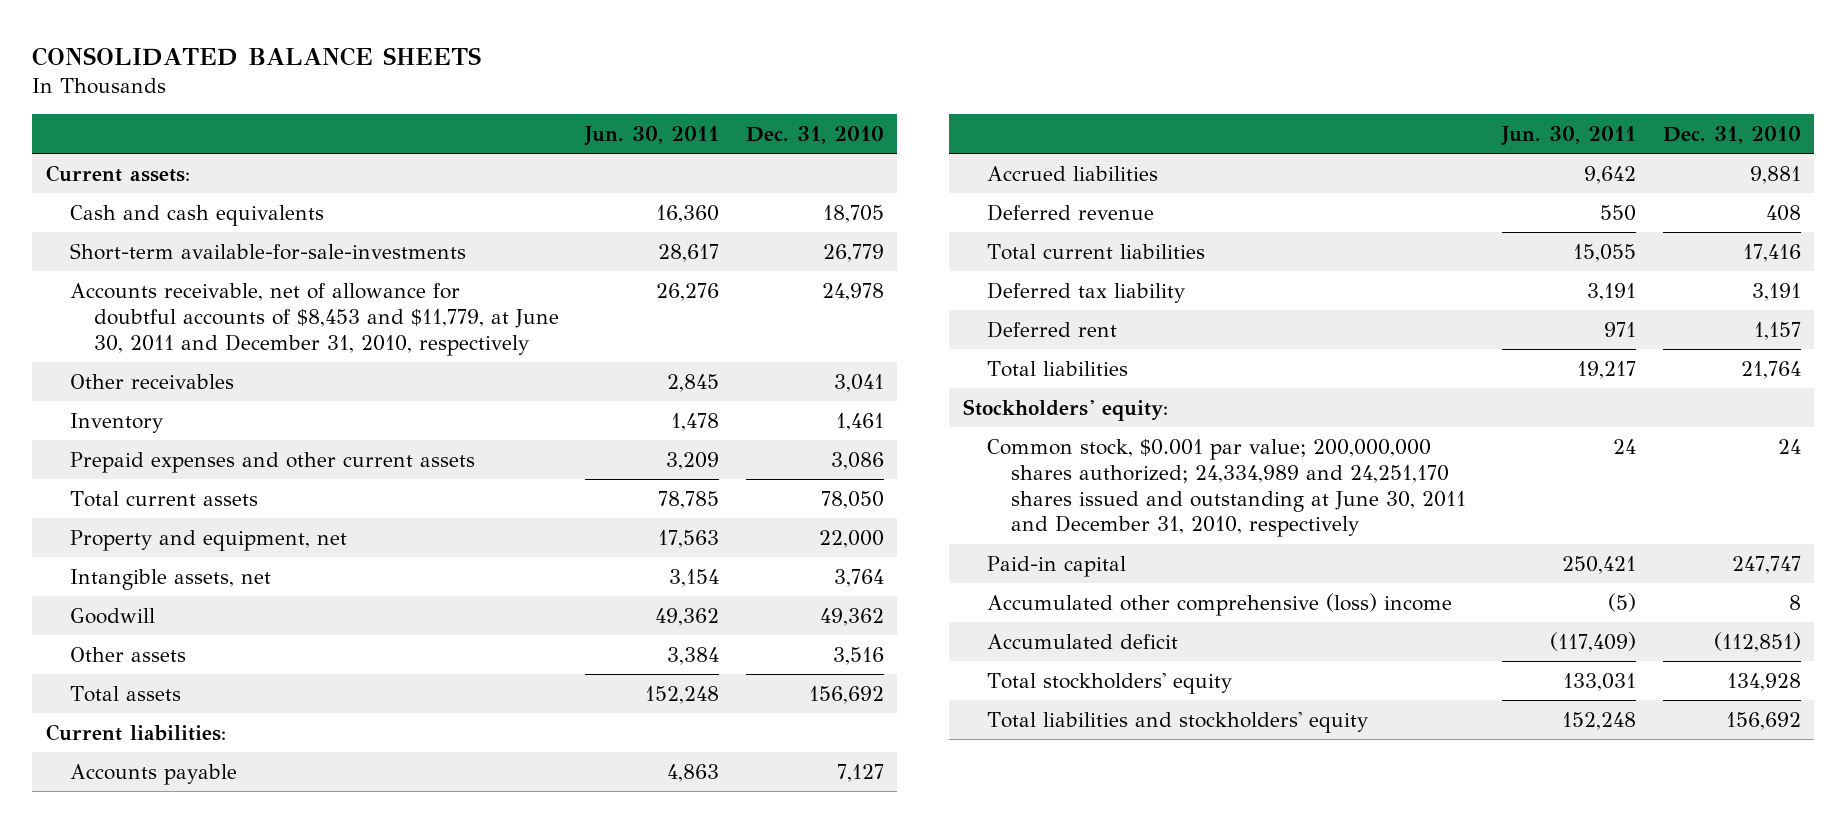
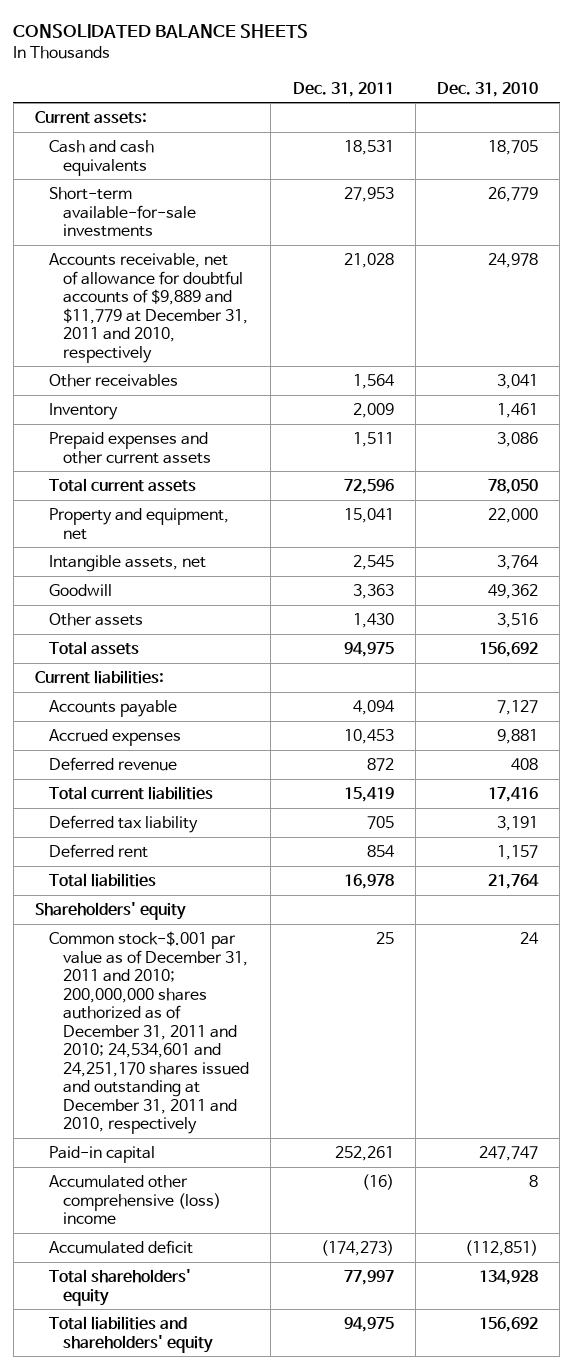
- | Jun. 30, 2011 | Dec. 31, 2010
+ | Dec. 31, 2011 | Dec. 31, 2010
- Short-term available-for-sale-investments | 28,617 | 26,779
- Accounts receivable, net of allowance for doubtful accounts of $8,453 and $11,779, at June 30, 2011 and December 31, 2010, respectively | 26,276 | 24,978
+ Short-term available-for-sale investments | 27,953 | 26,779
+ Accounts receivable, net of allowance for doubtful accounts of $9,889 and $11,779 at December 31, 2011 and 2010, respectively | 21,028 | 24,978
- Accrued liabilities | 9,642 | 9,881
+ Accrued expenses | 10,453 | 9,881
- Stockholders' equity:
- Common stock, $0.001 par value; 200,000,000 shares authorized; 24,334,989 and 24,251,170 shares issued and outstanding at June 30, 2011 and December 31, 2010, respectively | 24 | 24
+ Shareholders' equity
+ Common stock-$.001 par value as of December 31, 2011 and 2010; 200,000,000 shares authorized as of December 31, 2011 and 2010; 24,534,601 and 24,251,170 shares issued and outstanding at December 31, 2011 and 2010, respectively | 25 | 24
- Total stockholders' equity | 133,031 | 134,928
- Total liabilities and stockholders' equity | 152,248 | 156,692
+ Total shareholders' equity | 77,997 | 134,928
+ Total liabilities and shareholders' equity | 94,975 | 156,692

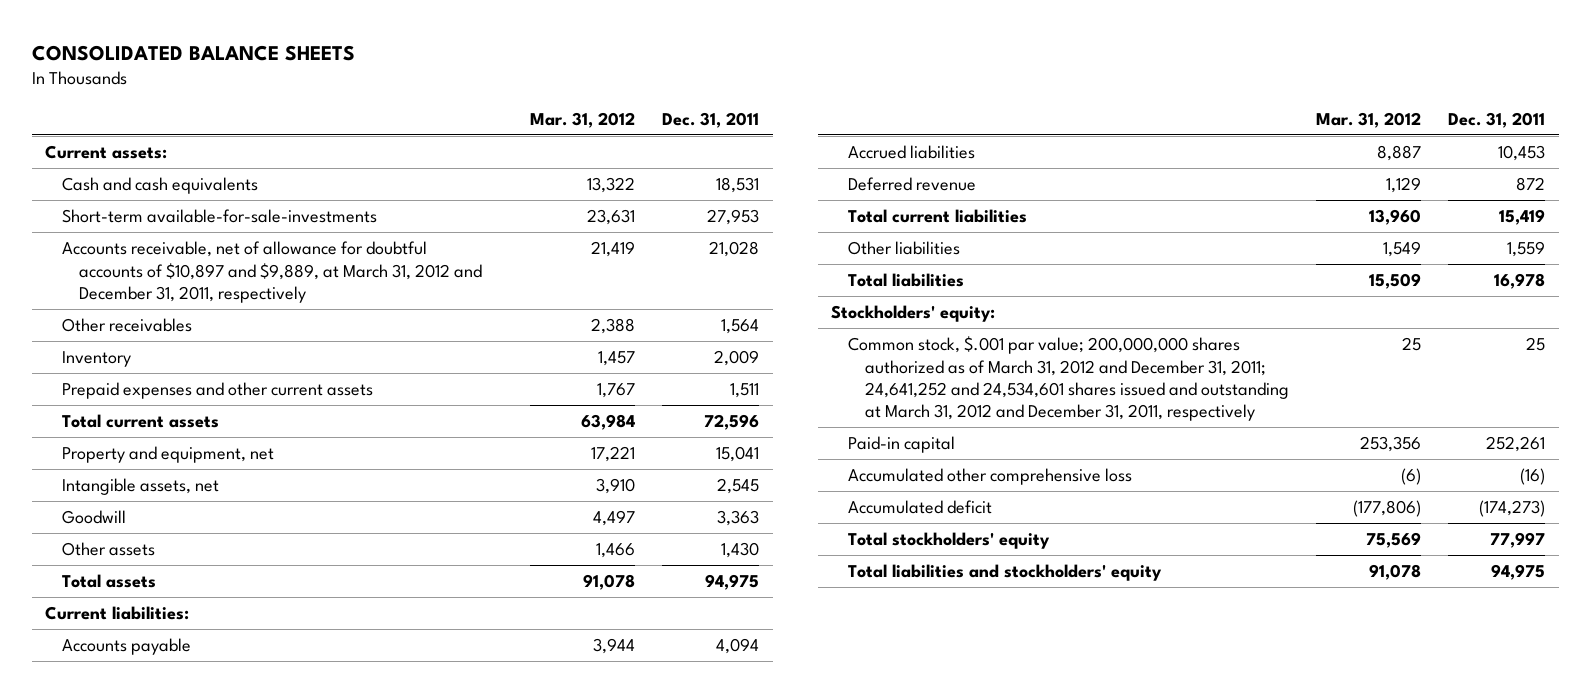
- | Dec. 31, 2011 | Dec. 31, 2010
+ | Mar. 31, 2012 | Dec. 31, 2011
- Short-term available-for-sale investments | 27,953 | 26,779
- Accounts receivable, net of allowance for doubtful accounts of $9,889 and $11,779 at December 31, 2011 and 2010, respectively | 21,028 | 24,978
+ Short-term available-for-sale-investments | 23,631 | 27,953
+ Accounts receivable, net of allowance for doubtful accounts of $10,897 and $9,889, at March 31, 2012 and December 31, 2011, respectively | 21,419 | 21,028
- Accrued expenses | 10,453 | 9,881
+ Accrued liabilities | 8,887 | 10,453
- Deferred tax liability | 705 | 3,191
- Deferred rent | 854 | 1,157
+ Other liabilities | 1,549 | 1,559
- Shareholders' equity
- Common stock-$.001 par value as of December 31, 2011 and 2010; 200,000,000 shares authorized as of December 31, 2011 and 2010; 24,534,601 and 24,251,170 shares issued and outstanding at December 31, 2011 and 2010, respectively | 25 | 24
+ Stockholders' equity:
+ Common stock, $.001 par value; 200,000,000 shares authorized as of March 31, 2012 and December 31, 2011; 24,641,252 and 24,534,601 shares issued and outstanding at March 31, 2012 and December 31, 2011, respectively | 25 | 25
- Accumulated other comprehensive (loss) income | (16) | 8
+ Accumulated other comprehensive loss | (6) | (16)
- Total shareholders' equity | 77,997 | 134,928
- Total liabilities and shareholders' equity | 94,975 | 156,692
+ Total stockholders' equity | 75,569 | 77,997
+ Total liabilities and stockholders' equity | 91,078 | 94,975

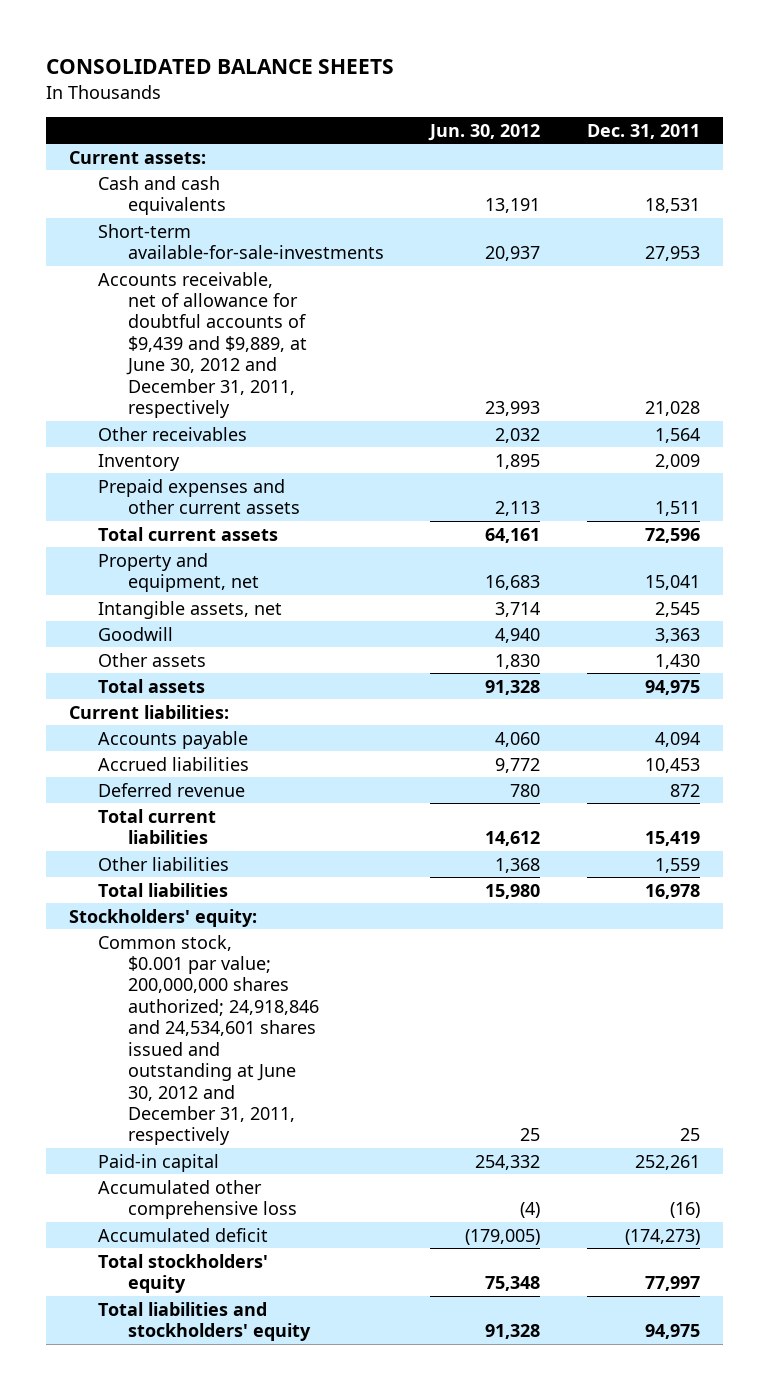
- | Mar. 31, 2012 | Dec. 31, 2011
+ | Jun. 30, 2012 | Dec. 31, 2011
- Accounts receivable, net of allowance for doubtful accounts of $10,897 and $9,889, at March 31, 2012 and December 31, 2011, respectively | 21,419 | 21,028
+ Accounts receivable, net of allowance for doubtful accounts of $9,439 and $9,889, at June 30, 2012 and December 31, 2011, respectively | 23,993 | 21,028
- Common stock, $.001 par value; 200,000,000 shares authorized as of March 31, 2012 and December 31, 2011; 24,641,252 and 24,534,601 shares issued and outstanding at March 31, 2012 and December 31, 2011, respectively | 25 | 25
+ Common stock, $0.001 par value; 200,000,000 shares authorized; 24,918,846 and 24,534,601 shares issued and outstanding at June 30, 2012 and December 31, 2011, respectively | 25 | 25

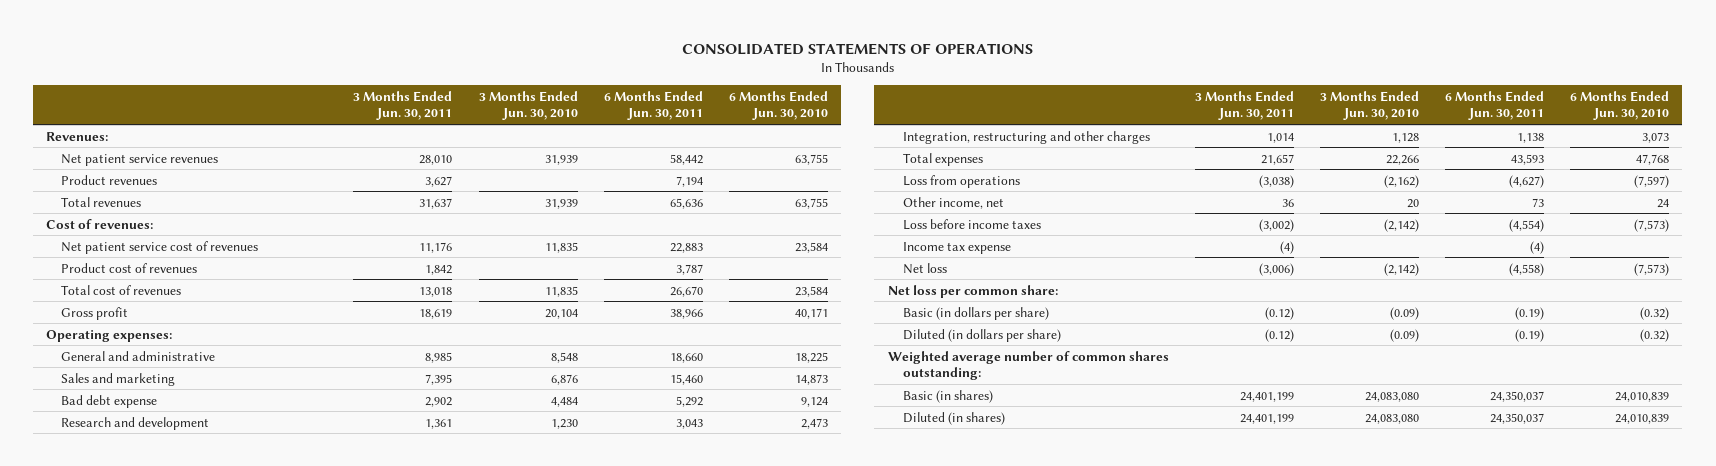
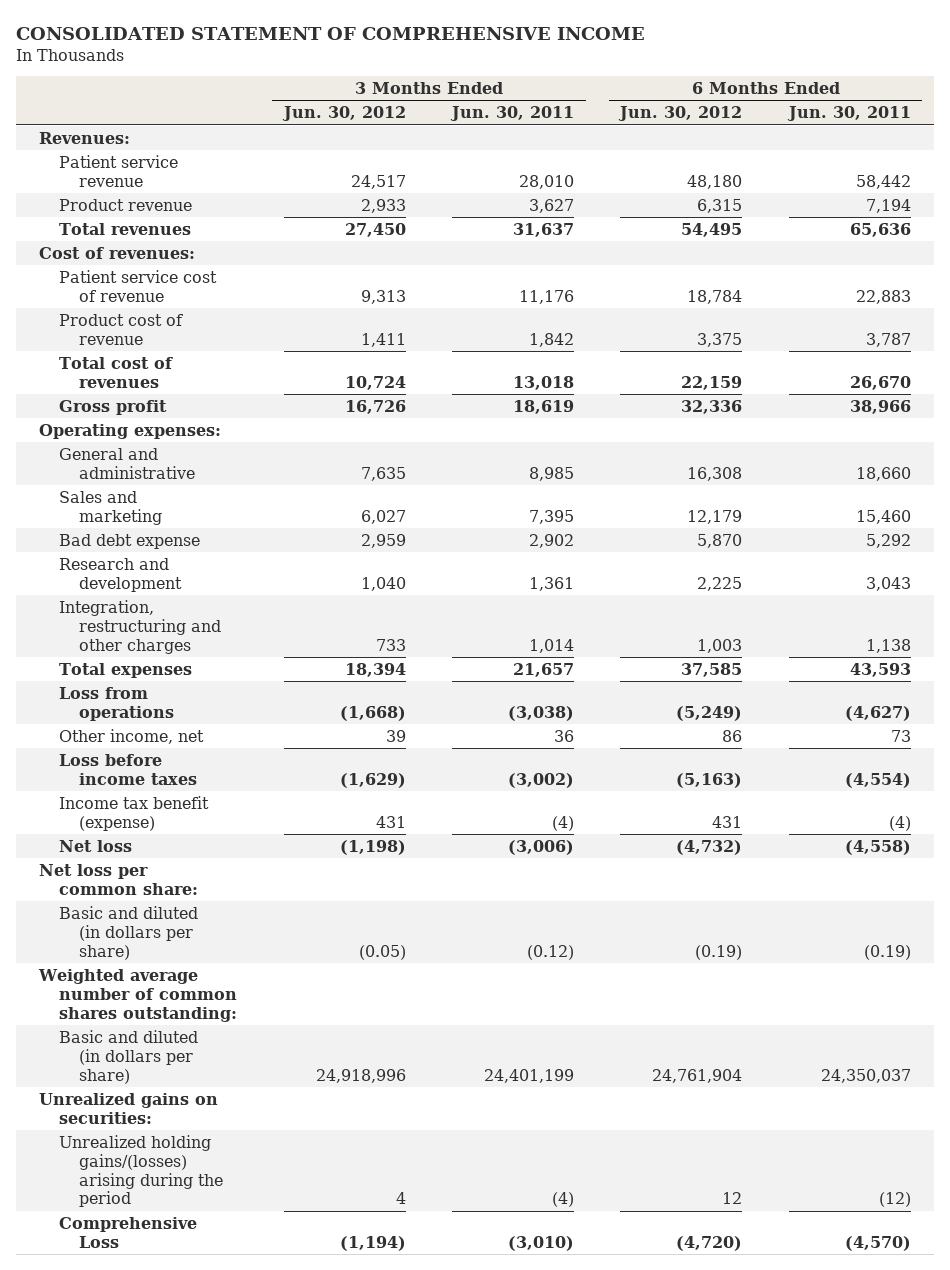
- CONSOLIDATED STATEMENTS OF OPERATIONS
+ CONSOLIDATED STATEMENT OF COMPREHENSIVE INCOME
- | 3 Months Ended Jun. 30, 2011 | 3 Months Ended Jun. 30, 2010 | 6 Months Ended Jun. 30, 2011 | 6 Months Ended Jun. 30, 2010
+ | 3 Months Ended Jun. 30, 2012 | 3 Months Ended Jun. 30, 2011 | 6 Months Ended Jun. 30, 2012 | 6 Months Ended Jun. 30, 2011
- Net patient service revenues | 28,010 | 31,939 | 58,442 | 63,755
- Product revenues | 3,627 | | 7,194 |
+ Patient service revenue | 24,517 | 28,010 | 48,180 | 58,442
+ Product revenue | 2,933 | 3,627 | 6,315 | 7,194
- Net patient service cost of revenues | 11,176 | 11,835 | 22,883 | 23,584
- Product cost of revenues | 1,842 | | 3,787 |
+ Patient service cost of revenue | 9,313 | 11,176 | 18,784 | 22,883
+ Product cost of revenue | 1,411 | 1,842 | 3,375 | 3,787
- Income tax expense | (4) | | (4) |
+ Income tax benefit (expense) | 431 | (4) | 431 | (4)
- Basic (in dollars per share) | (0.12) | (0.09) | (0.19) | (0.32)
- Diluted (in dollars per share) | (0.12) | (0.09) | (0.19) | (0.32)
+ Basic and diluted (in dollars per share) | (0.05) | (0.12) | (0.19) | (0.19)
- Basic (in shares) | 24,401,199 | 24,083,080 | 24,350,037 | 24,010,839
- Diluted (in shares) | 24,401,199 | 24,083,080 | 24,350,037 | 24,010,839
+ Basic and diluted (in dollars per share) | 24,918,996 | 24,401,199 | 24,761,904 | 24,350,037
+ Unrealized gains on securities:
+ Unrealized holding gains/(losses) arising during the period | 4 | (4) | 12 | (12)
+ Comprehensive Loss | (1,194) | (3,010) | (4,720) | (4,570)

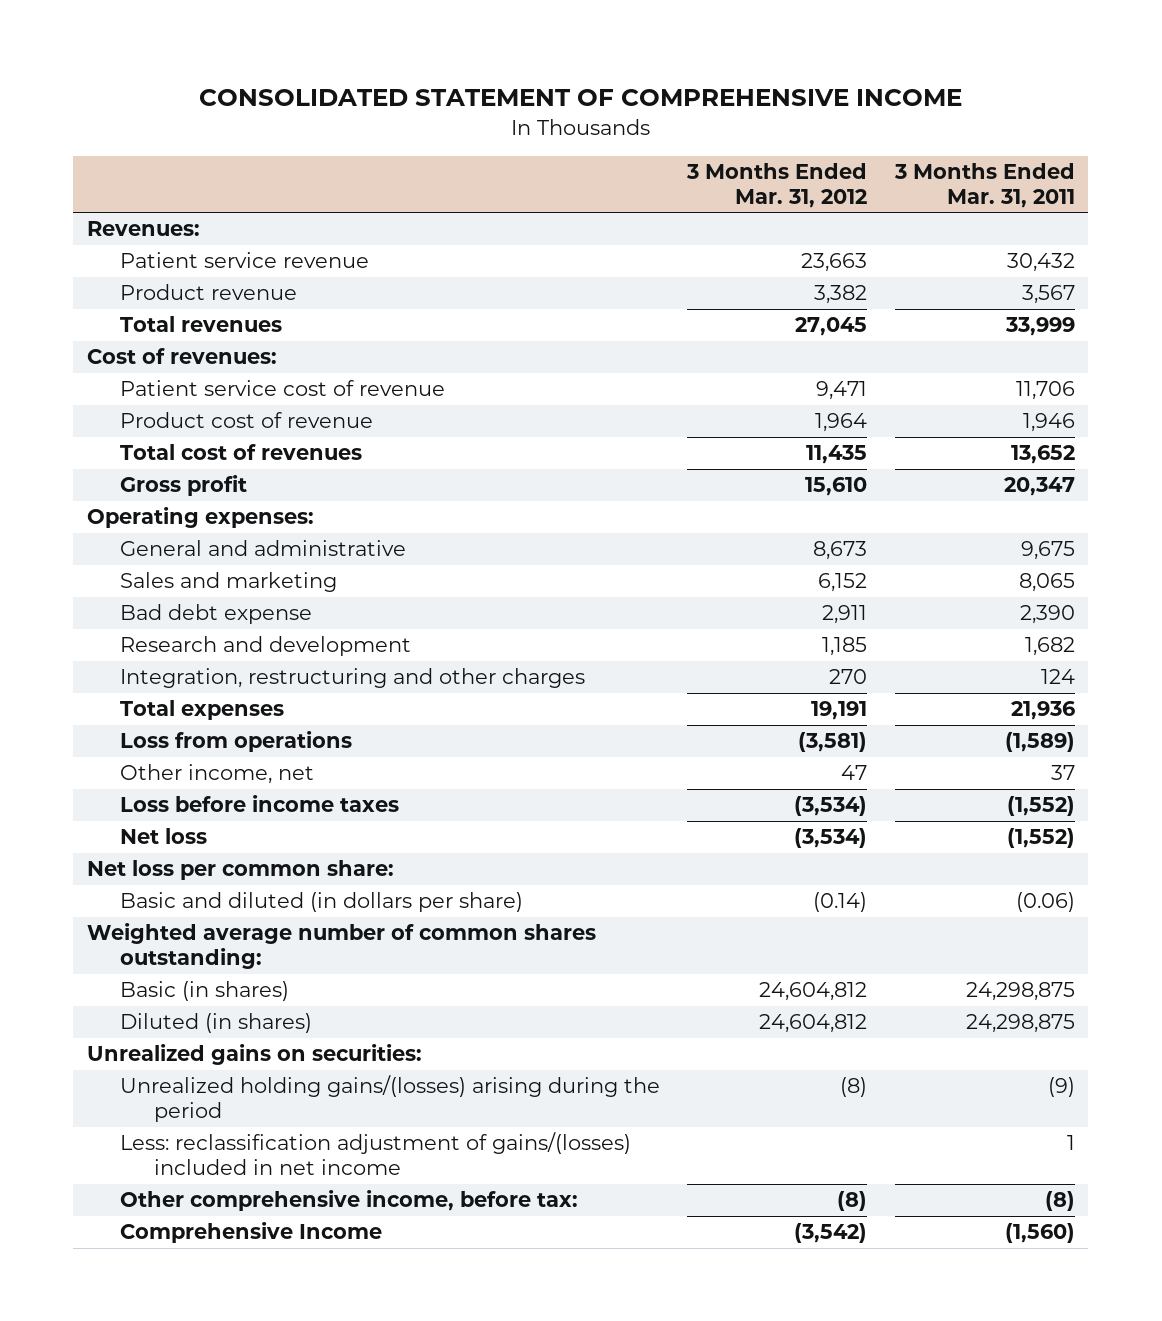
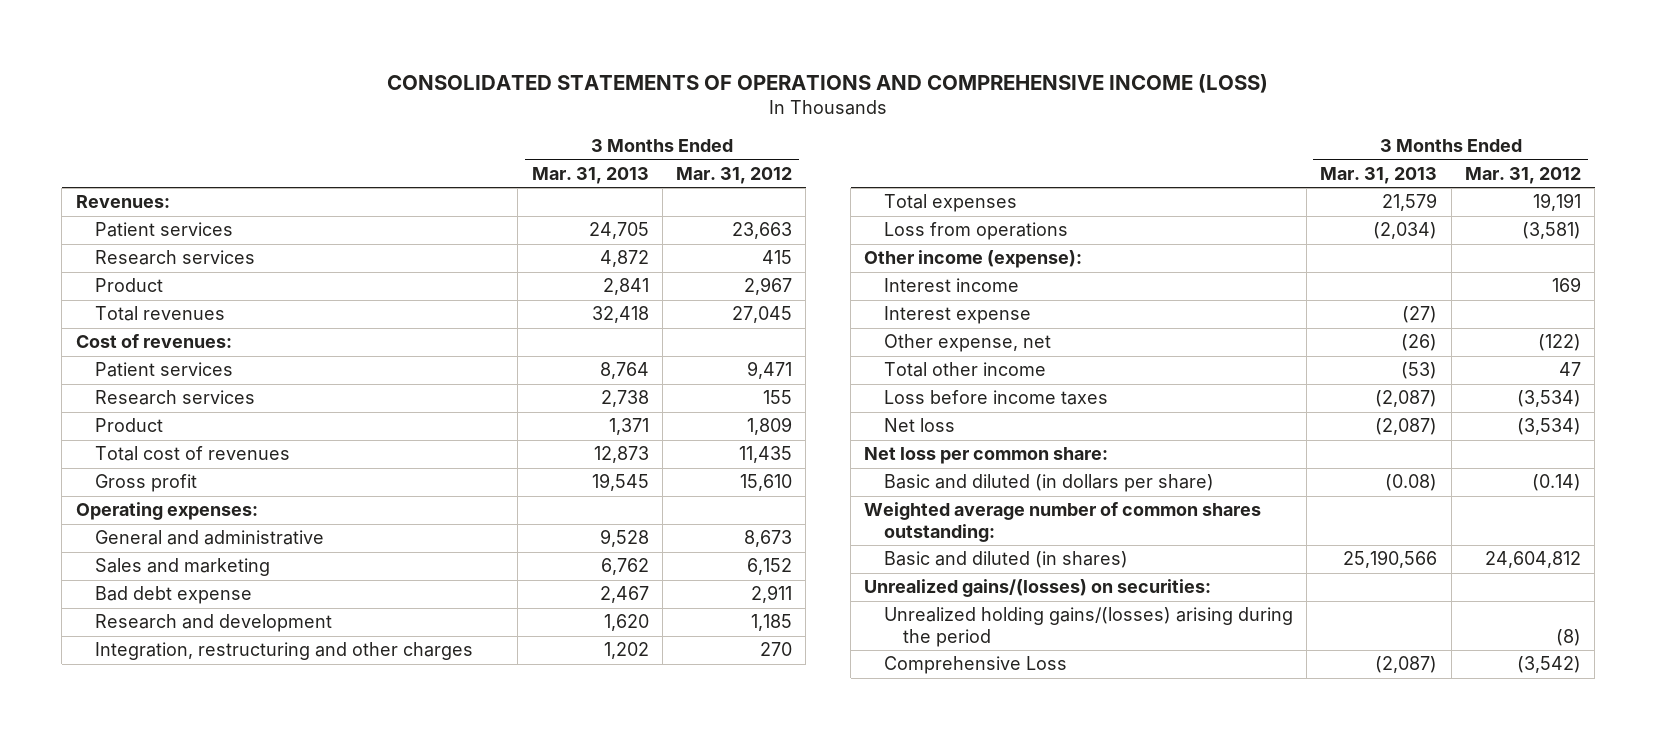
- CONSOLIDATED STATEMENT OF COMPREHENSIVE INCOME
+ CONSOLIDATED STATEMENTS OF OPERATIONS AND COMPREHENSIVE INCOME (LOSS)
- | 3 Months Ended Mar. 31, 2012 | 3 Months Ended Mar. 31, 2011
+ | 3 Months Ended Mar. 31, 2013 | 3 Months Ended Mar. 31, 2012
- Patient service revenue | 23,663 | 30,432
- Product revenue | 3,382 | 3,567
+ Patient services | 24,705 | 23,663
+ Research services | 4,872 | 415
+ Product | 2,841 | 2,967
- Patient service cost of revenue | 9,471 | 11,706
- Product cost of revenue | 1,964 | 1,946
+ Patient services | 8,764 | 9,471
+ Research services | 2,738 | 155
+ Product | 1,371 | 1,809
- Other income, net | 47 | 37
+ Other income (expense):
+ Interest income | | 169
+ Interest expense | (27) |
+ Other expense, net | (26) | (122)
+ Total other income | (53) | 47
- Basic (in shares) | 24,604,812 | 24,298,875
- Diluted (in shares) | 24,604,812 | 24,298,875
- Unrealized gains on securities:
+ Basic and diluted (in shares) | 25,190,566 | 24,604,812
+ Unrealized gains/(losses) on securities:
- Less: reclassification adjustment of gains/(losses) included in net income | | 1
- Other comprehensive income, before tax: | (8) | (8)
- Comprehensive Income | (3,542) | (1,560)
+ Comprehensive Loss | (2,087) | (3,542)

